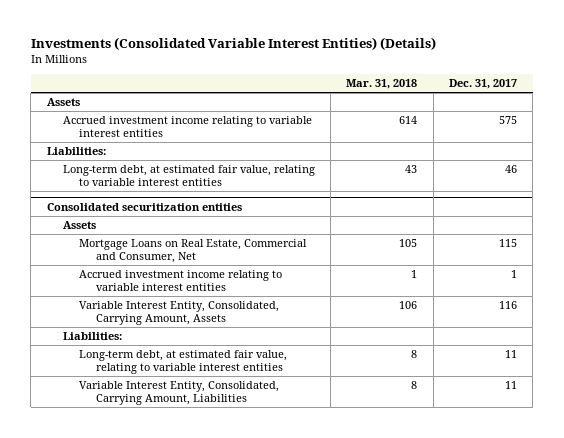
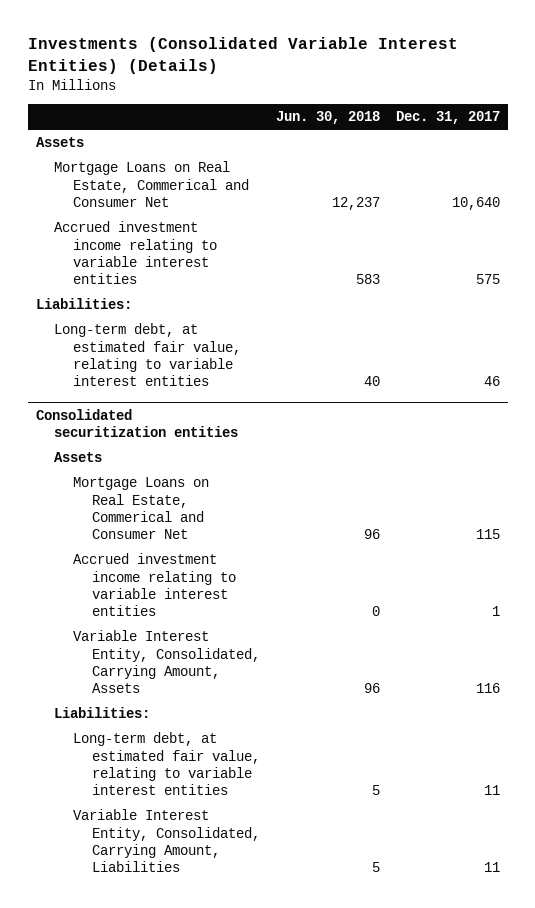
- | Mar. 31, 2018 | Dec. 31, 2017
+ | Jun. 30, 2018 | Dec. 31, 2017
+ Mortgage Loans on Real Estate, Commerical and Consumer Net | 12,237 | 10,640
@ Consolidated securitization entities
- Mortgage Loans on Real Estate, Commercial and Consumer, Net | 105 | 115
+ Mortgage Loans on Real Estate, Commerical and Consumer Net | 96 | 115

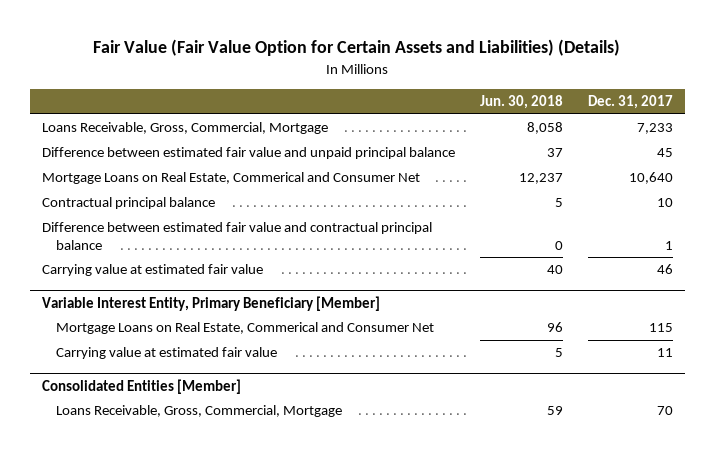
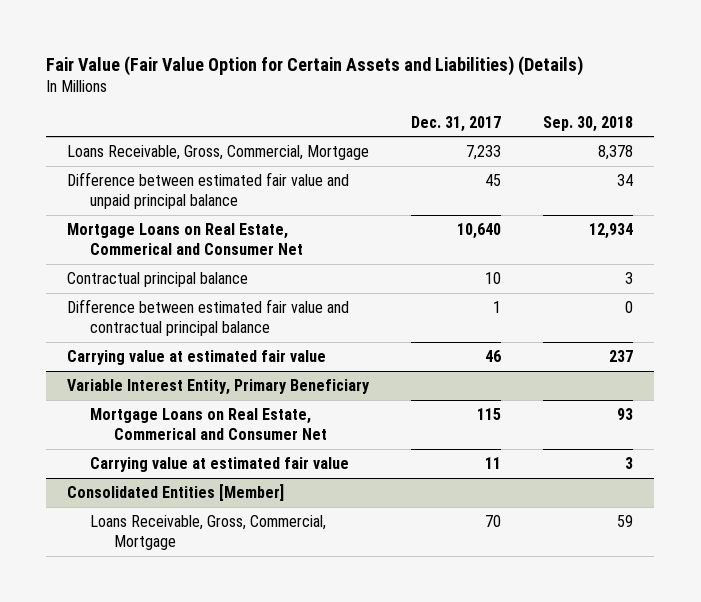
- | Jun. 30, 2018 | Dec. 31, 2017
+ | Dec. 31, 2017 | Sep. 30, 2018
- Variable Interest Entity, Primary Beneficiary [Member]
+ Variable Interest Entity, Primary Beneficiary

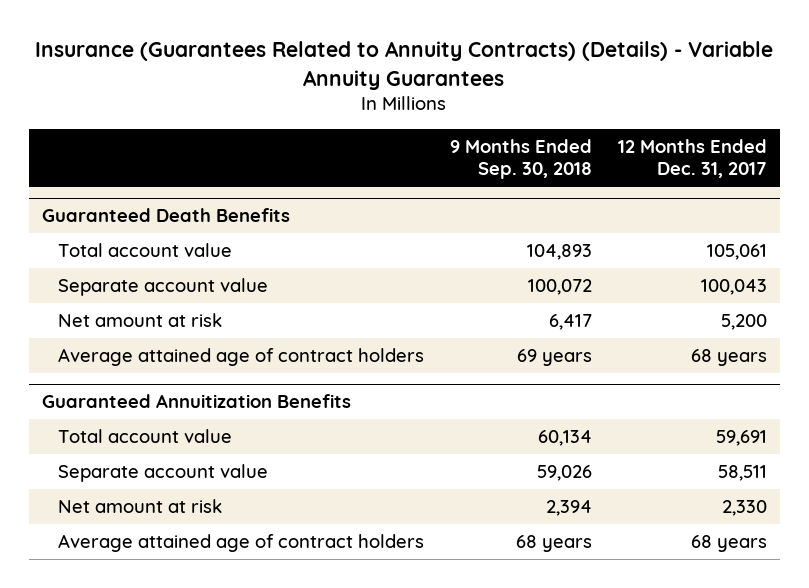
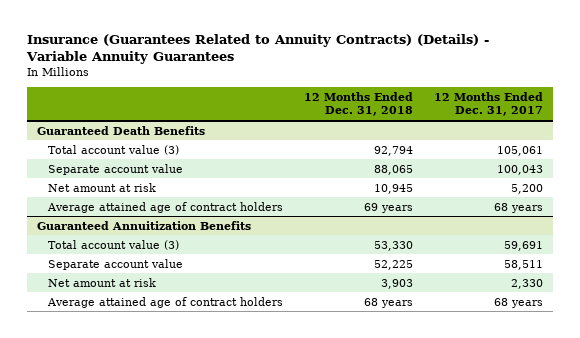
- | 9 Months Ended Sep. 30, 2018 | 12 Months Ended Dec. 31, 2017
+ | 12 Months Ended Dec. 31, 2018 | 12 Months Ended Dec. 31, 2017
@ Guaranteed Death Benefits
- Total account value | 104,893 | 105,061
+ Total account value (3) | 92,794 | 105,061
@ Guaranteed Annuitization Benefits
- Total account value | 60,134 | 59,691
+ Total account value (3) | 53,330 | 59,691

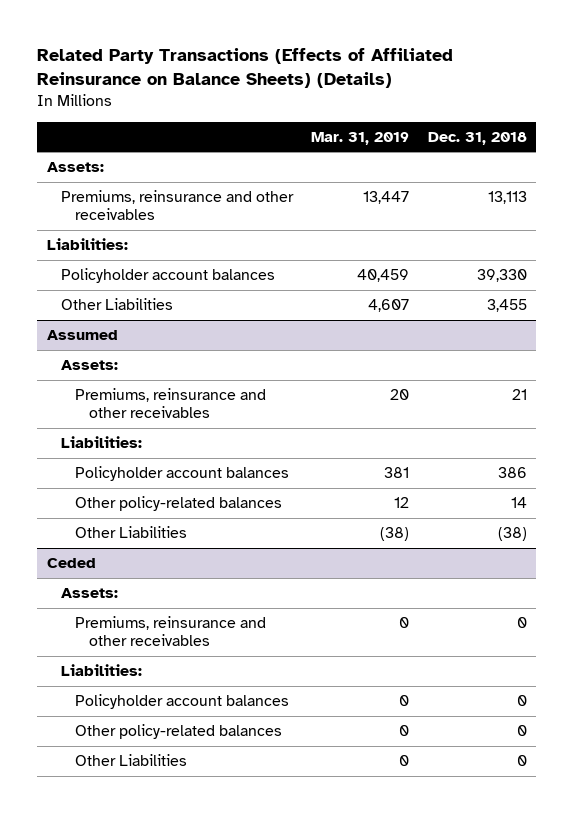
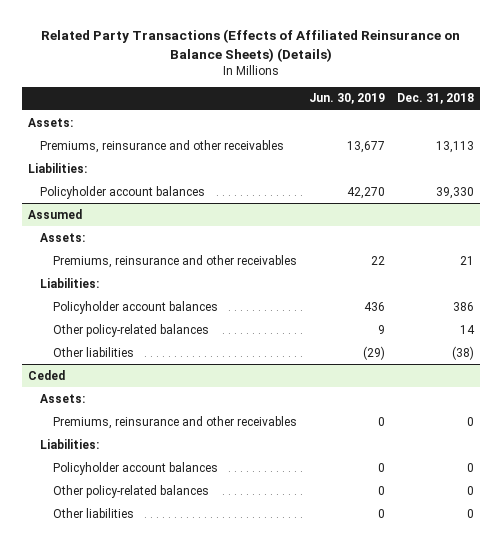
- | Mar. 31, 2019 | Dec. 31, 2018
+ | Jun. 30, 2019 | Dec. 31, 2018
- Other Liabilities | 4,607 | 3,455
@ Assumed
- Other Liabilities | (38) | (38)
+ Other liabilities | (29) | (38)
@ Ceded
- Other Liabilities | 0 | 0
+ Other liabilities | 0 | 0

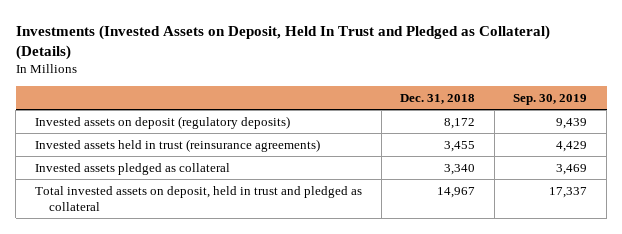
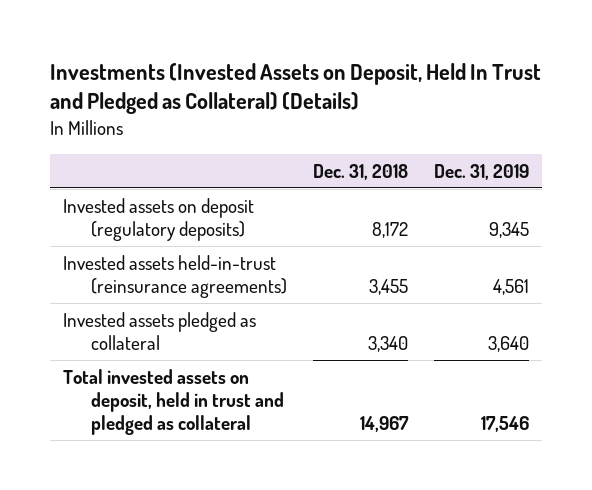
- | Dec. 31, 2018 | Sep. 30, 2019
+ | Dec. 31, 2018 | Dec. 31, 2019
- Invested assets held in trust (reinsurance agreements) | 3,455 | 4,429
+ Invested assets held-in-trust (reinsurance agreements) | 3,455 | 4,561

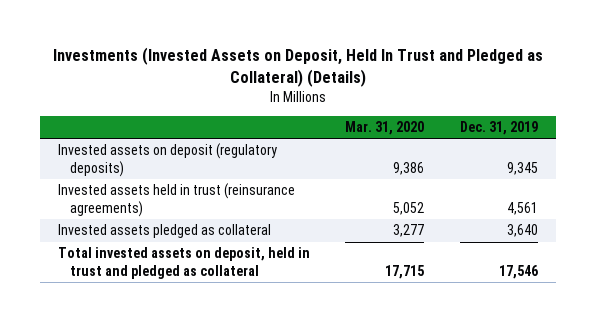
- | Dec. 31, 2018 | Dec. 31, 2019
+ | Mar. 31, 2020 | Dec. 31, 2019
- Invested assets held-in-trust (reinsurance agreements) | 3,455 | 4,561
+ Invested assets held in trust (reinsurance agreements) | 5,052 | 4,561

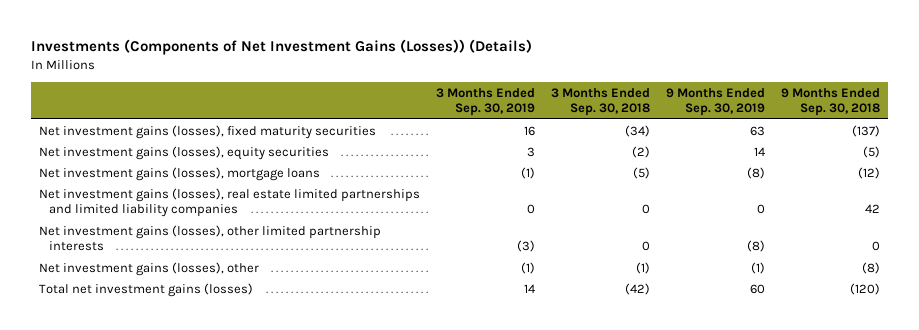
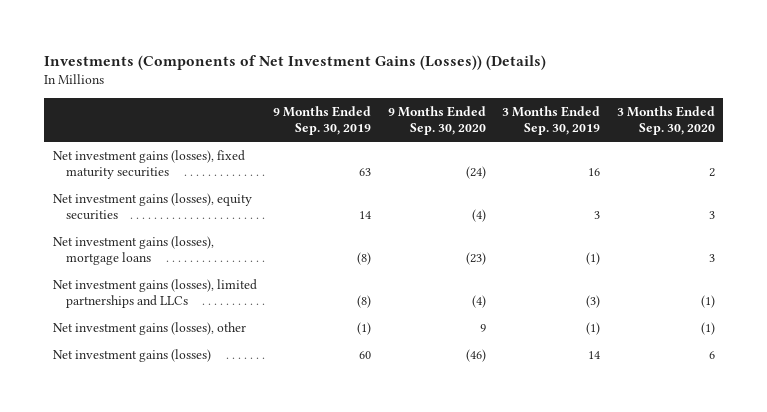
- | 3 Months Ended Sep. 30, 2019 | 3 Months Ended Sep. 30, 2018 | 9 Months Ended Sep. 30, 2019 | 9 Months Ended Sep. 30, 2018
+ | 9 Months Ended Sep. 30, 2019 | 9 Months Ended Sep. 30, 2020 | 3 Months Ended Sep. 30, 2019 | 3 Months Ended Sep. 30, 2020
- Net investment gains (losses), real estate limited partnerships and limited liability companies | 0 | 0 | 0 | 42
- Net investment gains (losses), other limited partnership interests | (3) | 0 | (8) | 0
+ Net investment gains (losses), limited partnerships and LLCs | (8) | (4) | (3) | (1)
- Total net investment gains (losses) | 14 | (42) | 60 | (120)
+ Net investment gains (losses) | 60 | (46) | 14 | 6

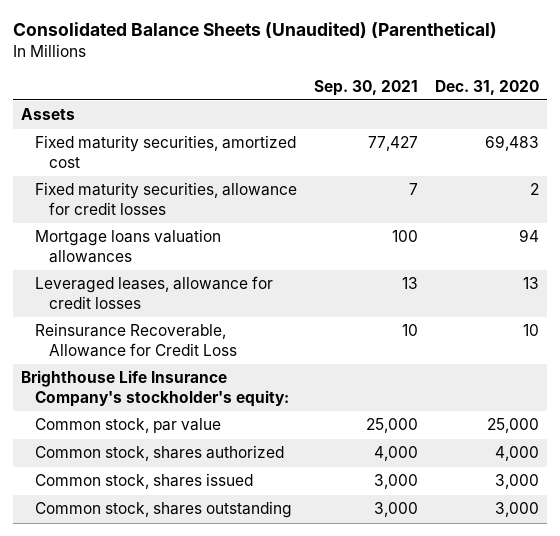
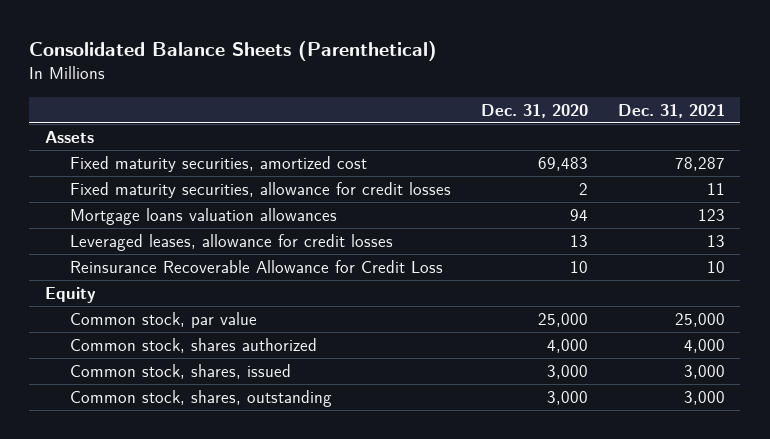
- Consolidated Balance Sheets (Unaudited) (Parenthetical)
+ Consolidated Balance Sheets (Parenthetical)
- | Sep. 30, 2021 | Dec. 31, 2020
+ | Dec. 31, 2020 | Dec. 31, 2021
- Reinsurance Recoverable, Allowance for Credit Loss | 10 | 10
- Brighthouse Life Insurance Company's stockholder's equity:
+ Reinsurance Recoverable Allowance for Credit Loss | 10 | 10
+ Equity
- Common stock, shares issued | 3,000 | 3,000
- Common stock, shares outstanding | 3,000 | 3,000
+ Common stock, shares, issued | 3,000 | 3,000
+ Common stock, shares, outstanding | 3,000 | 3,000

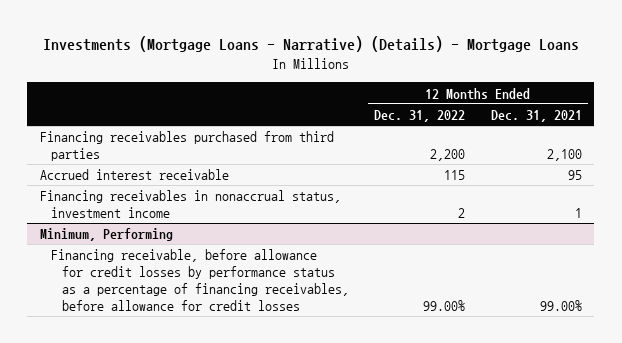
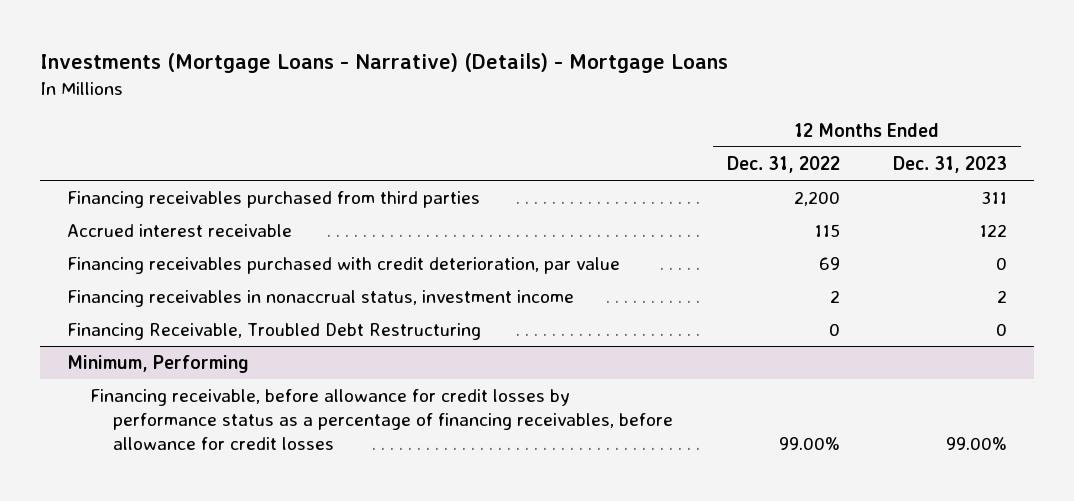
- | 12 Months Ended Dec. 31, 2022 | 12 Months Ended Dec. 31, 2021
+ | 12 Months Ended Dec. 31, 2022 | 12 Months Ended Dec. 31, 2023
+ Financing receivables purchased with credit deterioration, par value | 69 | 0
+ Financing Receivable, Troubled Debt Restructuring | 0 | 0

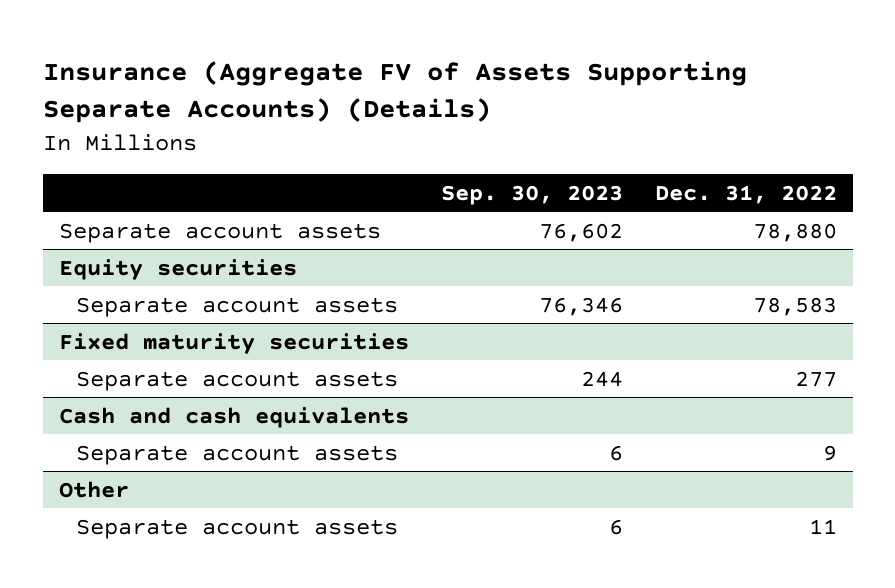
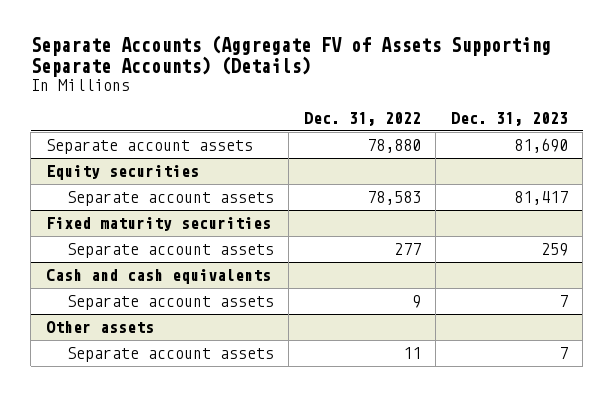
- Insurance (Aggregate FV of Assets Supporting Separate Accounts) (Details)
+ Separate Accounts (Aggregate FV of Assets Supporting Separate Accounts) (Details)
- | Sep. 30, 2023 | Dec. 31, 2022
+ | Dec. 31, 2022 | Dec. 31, 2023
- Other
+ Other assets

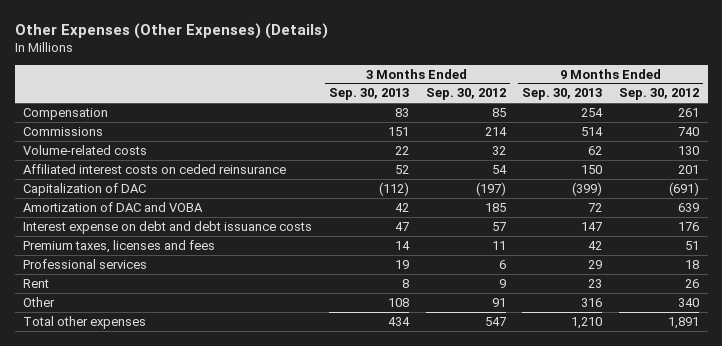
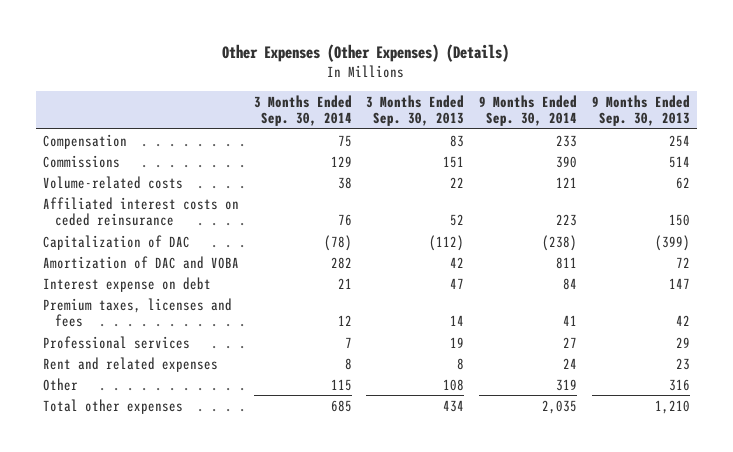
- | 3 Months Ended Sep. 30, 2013 | 3 Months Ended Sep. 30, 2012 | 9 Months Ended Sep. 30, 2013 | 9 Months Ended Sep. 30, 2012
+ | 3 Months Ended Sep. 30, 2014 | 3 Months Ended Sep. 30, 2013 | 9 Months Ended Sep. 30, 2014 | 9 Months Ended Sep. 30, 2013
- Interest expense on debt and debt issuance costs | 47 | 57 | 147 | 176
+ Interest expense on debt | 21 | 47 | 84 | 147
- Rent | 8 | 9 | 23 | 26
+ Rent and related expenses | 8 | 8 | 24 | 23

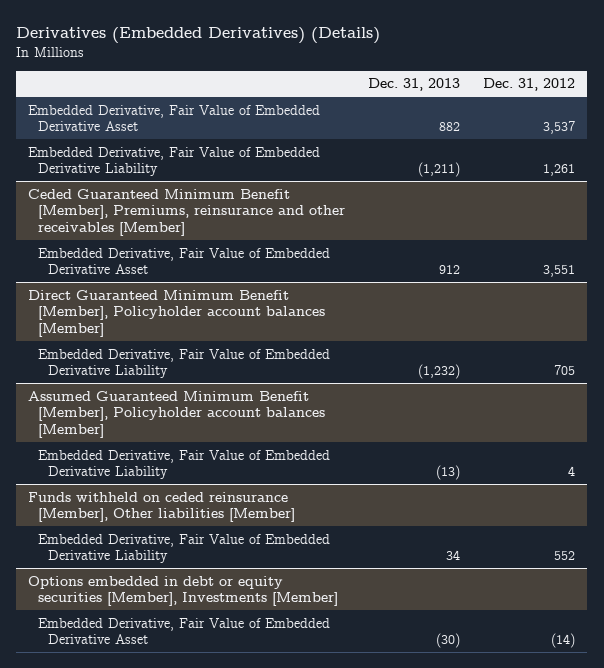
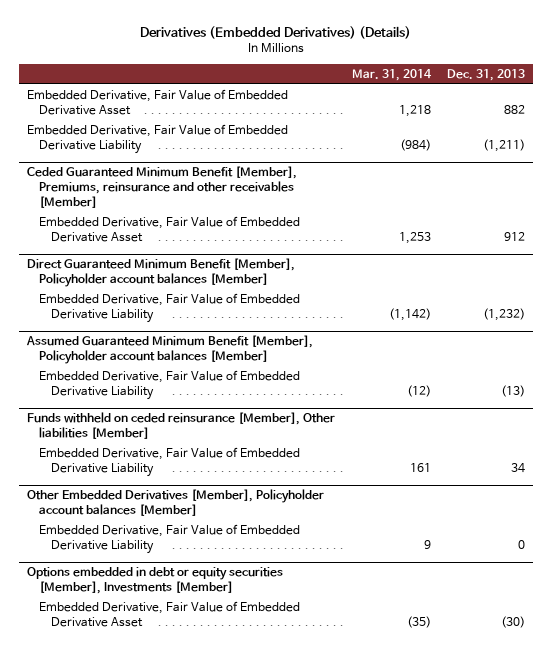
- | Dec. 31, 2013 | Dec. 31, 2012
+ | Mar. 31, 2014 | Dec. 31, 2013
+ Other Embedded Derivatives [Member], Policyholder account balances [Member]
+ Embedded Derivative, Fair Value of Embedded Derivative Liability | 9 | 0

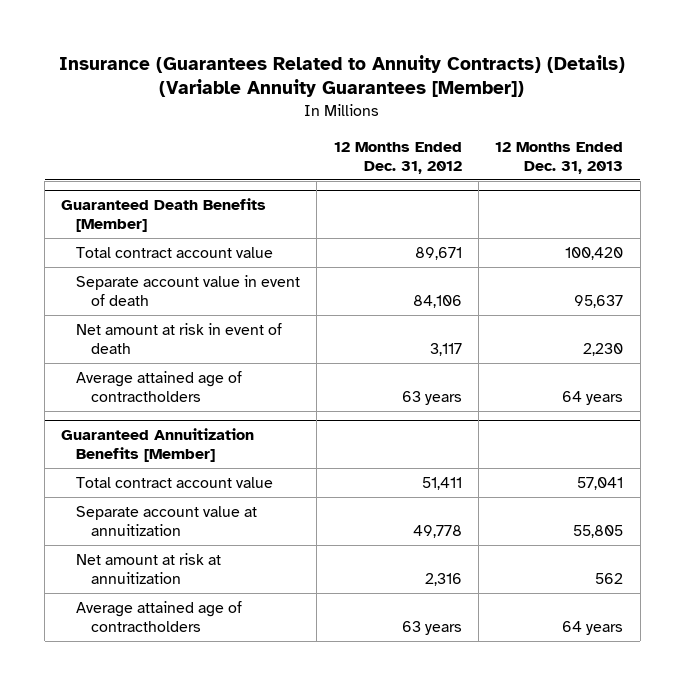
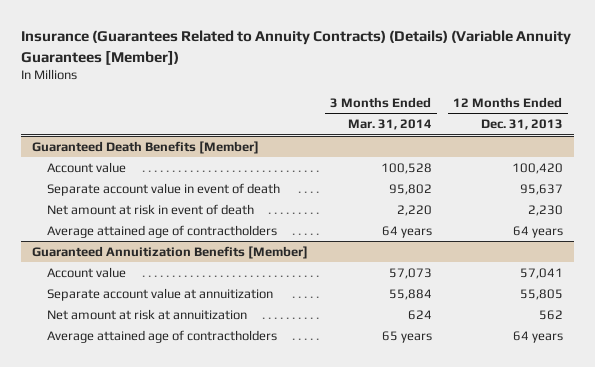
- | 12 Months Ended Dec. 31, 2012 | 12 Months Ended Dec. 31, 2013
+ | 3 Months Ended Mar. 31, 2014 | 12 Months Ended Dec. 31, 2013
@ Guaranteed Death Benefits [Member]
- Total contract account value | 89,671 | 100,420
+ Account value | 100,528 | 100,420
@ Guaranteed Annuitization Benefits [Member]
- Total contract account value | 51,411 | 57,041
+ Account value | 57,073 | 57,041

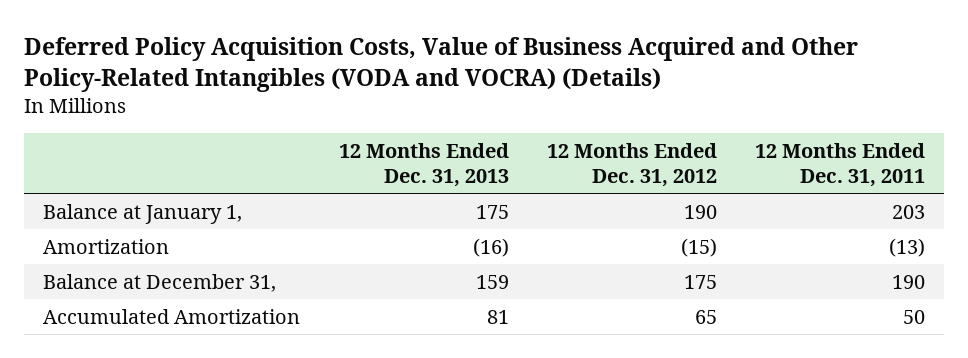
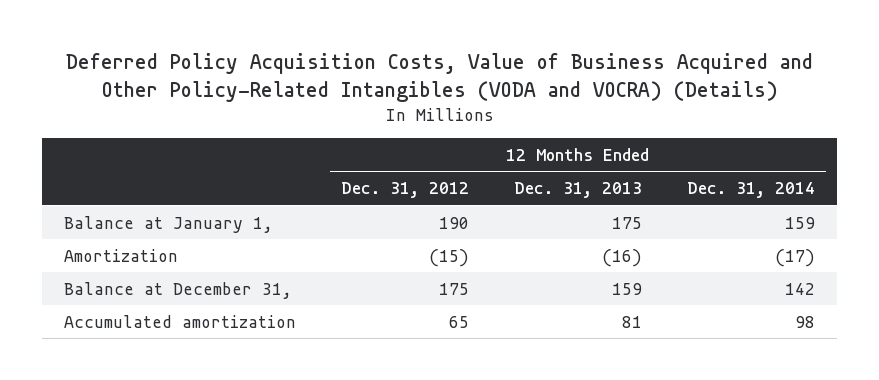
- | 12 Months Ended Dec. 31, 2013 | 12 Months Ended Dec. 31, 2012 | 12 Months Ended Dec. 31, 2011
+ | 12 Months Ended Dec. 31, 2012 | 12 Months Ended Dec. 31, 2013 | 12 Months Ended Dec. 31, 2014
- Accumulated Amortization | 81 | 65 | 50
+ Accumulated amortization | 65 | 81 | 98

